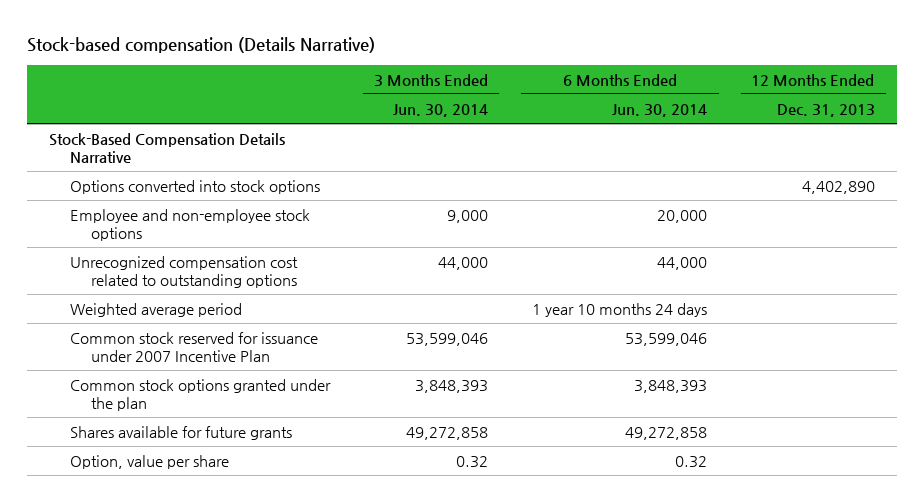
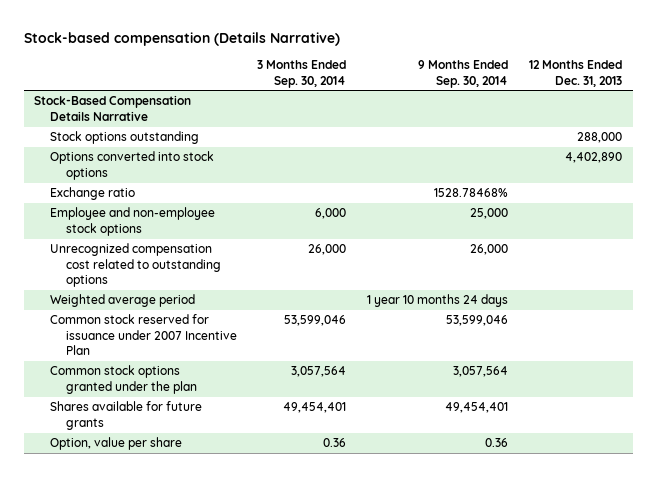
- | 3 Months Ended Jun. 30, 2014 | 6 Months Ended Jun. 30, 2014 | 12 Months Ended Dec. 31, 2013
+ | 3 Months Ended Sep. 30, 2014 | 9 Months Ended Sep. 30, 2014 | 12 Months Ended Dec. 31, 2013
+ Stock options outstanding | | | 288,000
+ Exchange ratio | | 1528.78468% |

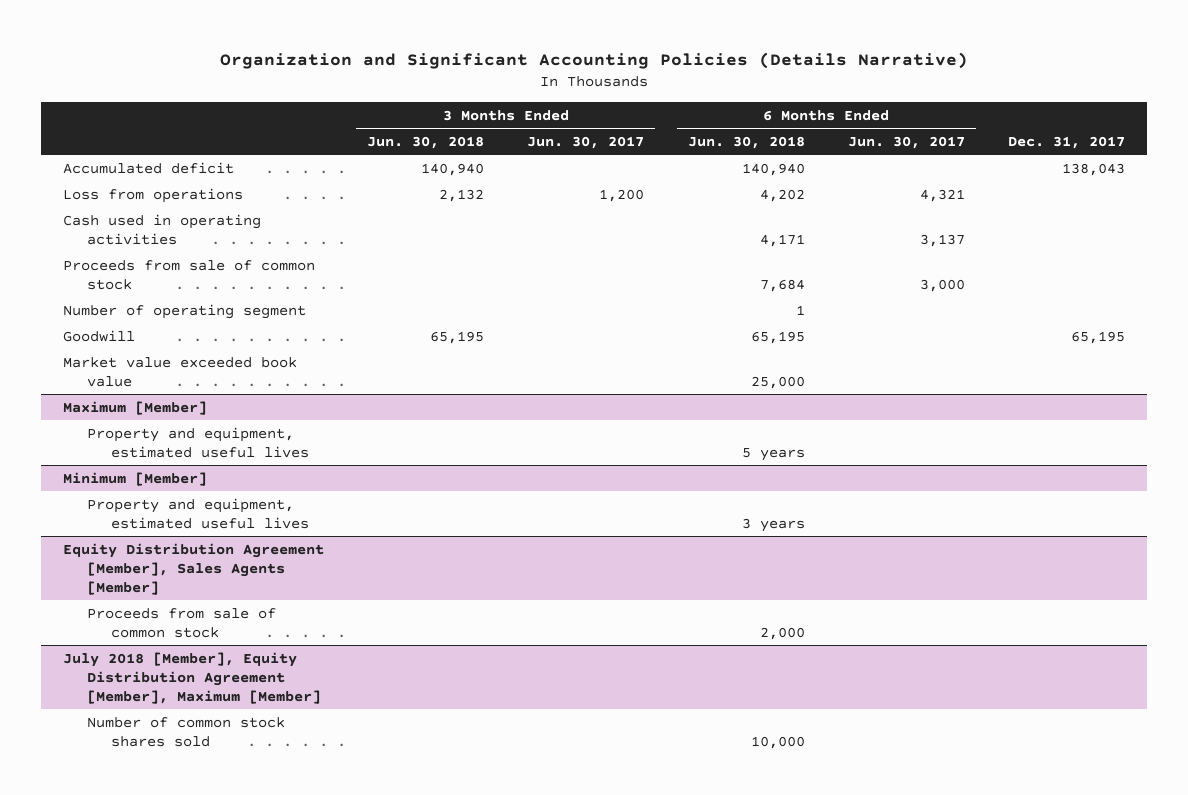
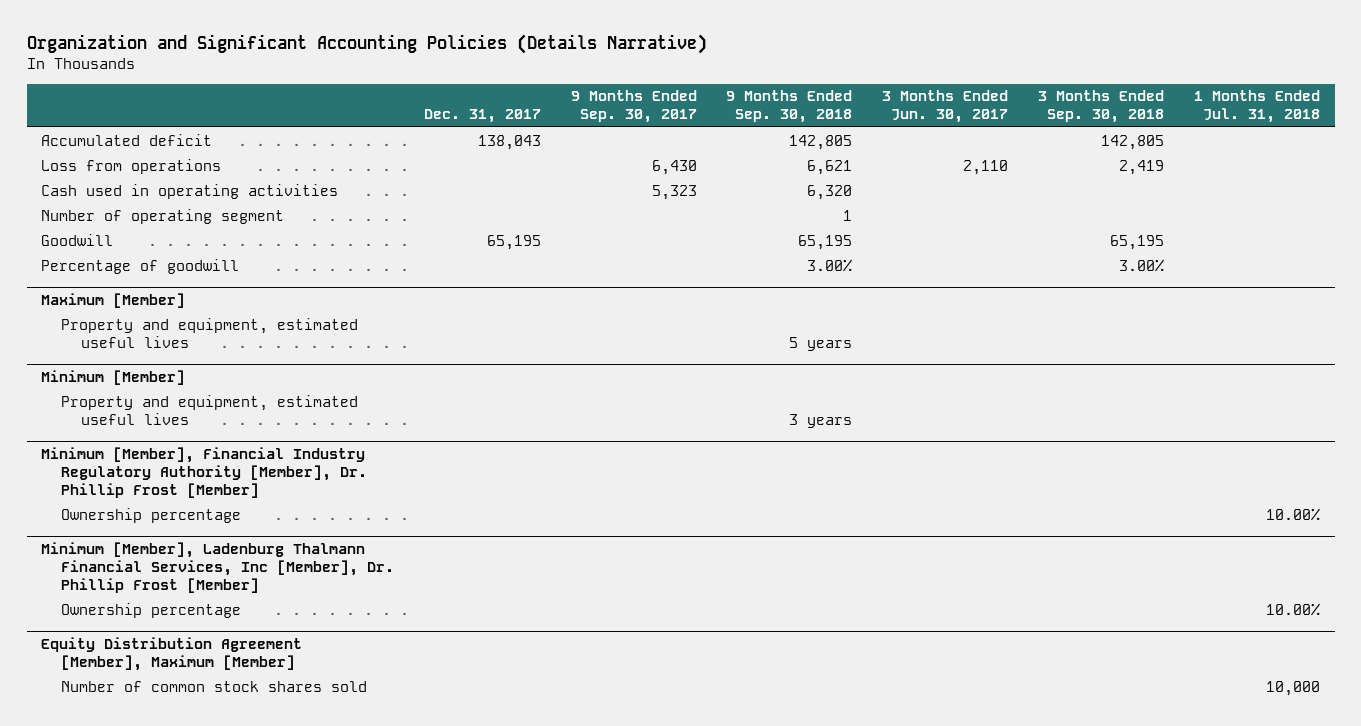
- | 3 Months Ended Jun. 30, 2018 | 3 Months Ended Jun. 30, 2017 | 6 Months Ended Jun. 30, 2018 | 6 Months Ended Jun. 30, 2017 | Dec. 31, 2017
+ | Dec. 31, 2017 | 9 Months Ended Sep. 30, 2017 | 9 Months Ended Sep. 30, 2018 | 3 Months Ended Jun. 30, 2017 | 3 Months Ended Sep. 30, 2018 | 1 Months Ended Jul. 31, 2018
- Loss from operations | 2,132 | 1,200 | 4,202 | 4,321 |
+ Loss from operations | | 6,430 | 6,621 | 2,110 | 2,419 |
- Proceeds from sale of common stock | | | 7,684 | 3,000 |
- Market value exceeded book value | | | 25,000 | |
+ Percentage of goodwill | | | 3.00% | | 3.00% |
- Equity Distribution Agreement [Member], Sales Agents [Member]
- Proceeds from sale of common stock | | | 2,000 | |
- July 2018 [Member], Equity Distribution Agreement [Member], Maximum [Member]
+ Minimum [Member], Financial Industry Regulatory Authority [Member], Dr. Phillip Frost [Member]
+ Ownership percentage | | | | | | 10.00%
+ Minimum [Member], Ladenburg Thalmann Financial Services, Inc [Member], Dr. Phillip Frost [Member]
+ Ownership percentage | | | | | | 10.00%
+ Equity Distribution Agreement [Member], Maximum [Member]

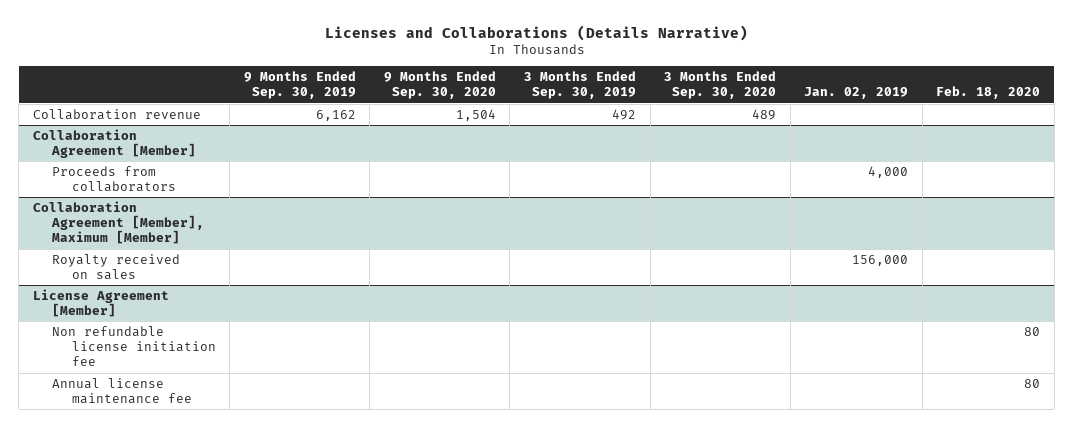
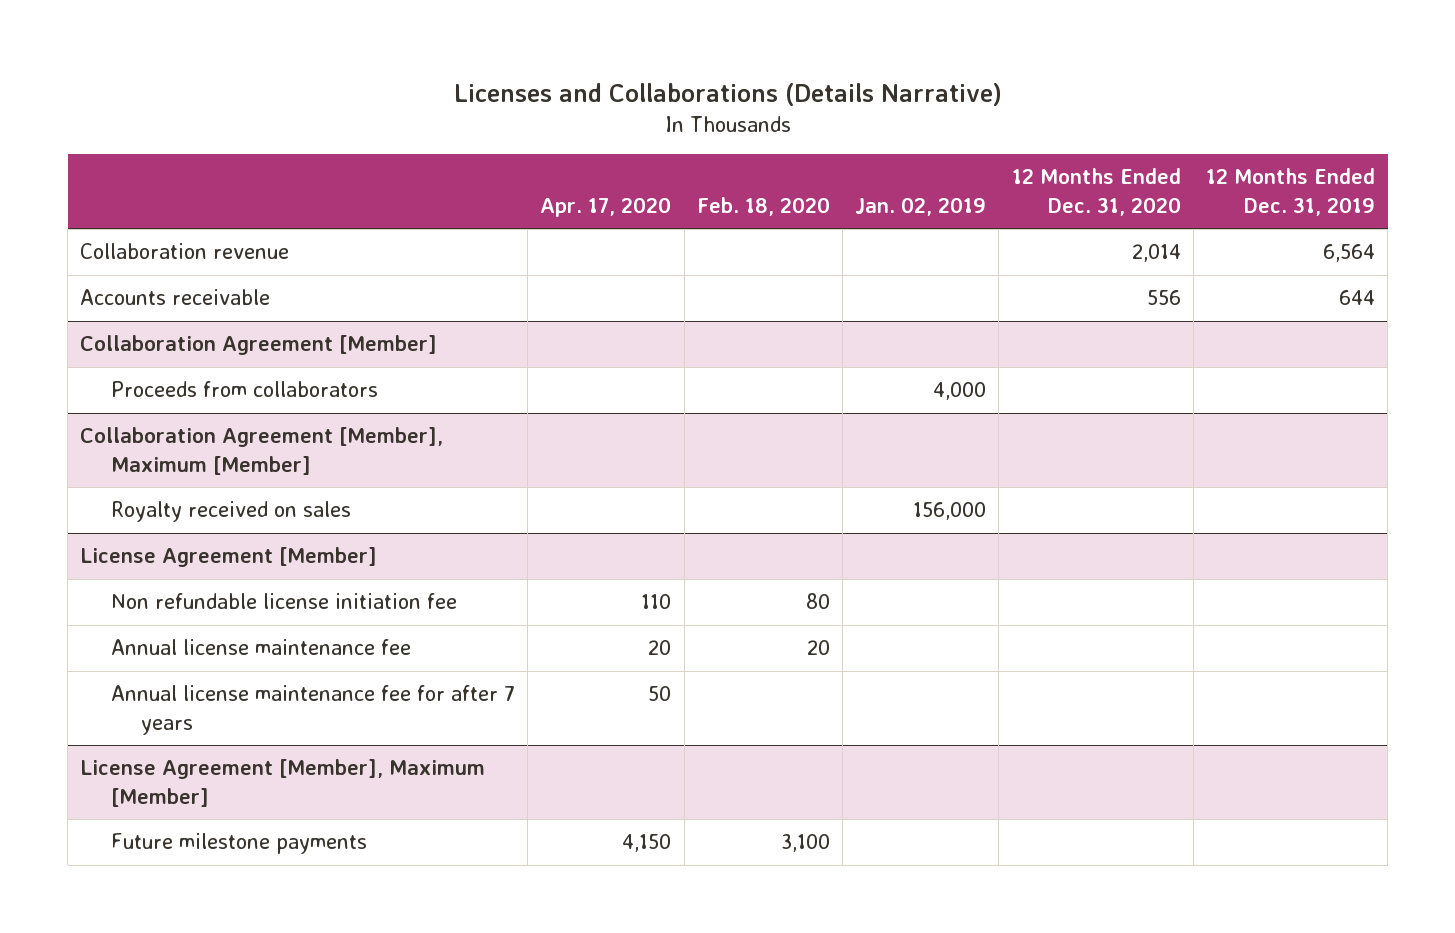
- | 9 Months Ended Sep. 30, 2019 | 9 Months Ended Sep. 30, 2020 | 3 Months Ended Sep. 30, 2019 | 3 Months Ended Sep. 30, 2020 | Jan. 02, 2019 | Feb. 18, 2020
+ | Apr. 17, 2020 | Feb. 18, 2020 | Jan. 02, 2019 | 12 Months Ended Dec. 31, 2020 | 12 Months Ended Dec. 31, 2019
+ Accounts receivable | | | | 556 | 644
@ License Agreement [Member]
- Annual license maintenance fee | | | | | | 80
+ Annual license maintenance fee | 20 | 20 | | |
+ Annual license maintenance fee for after 7 years | 50 | | | |
+ License Agreement [Member], Maximum [Member]
+ Future milestone payments | 4,150 | 3,100 | | |

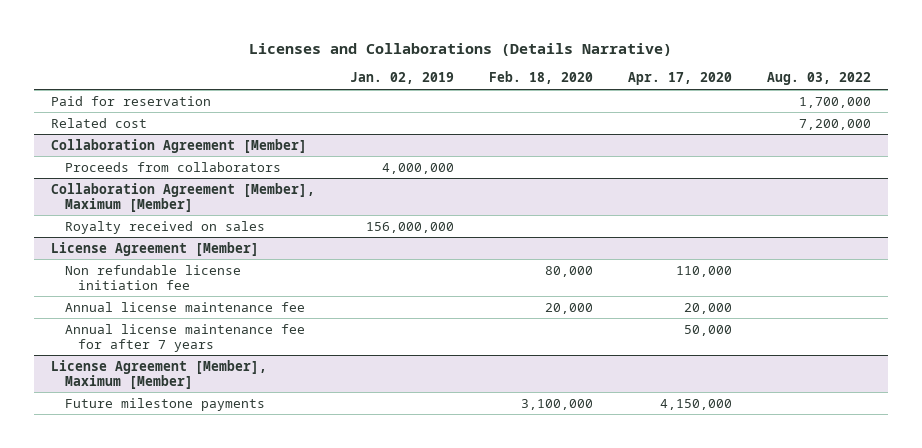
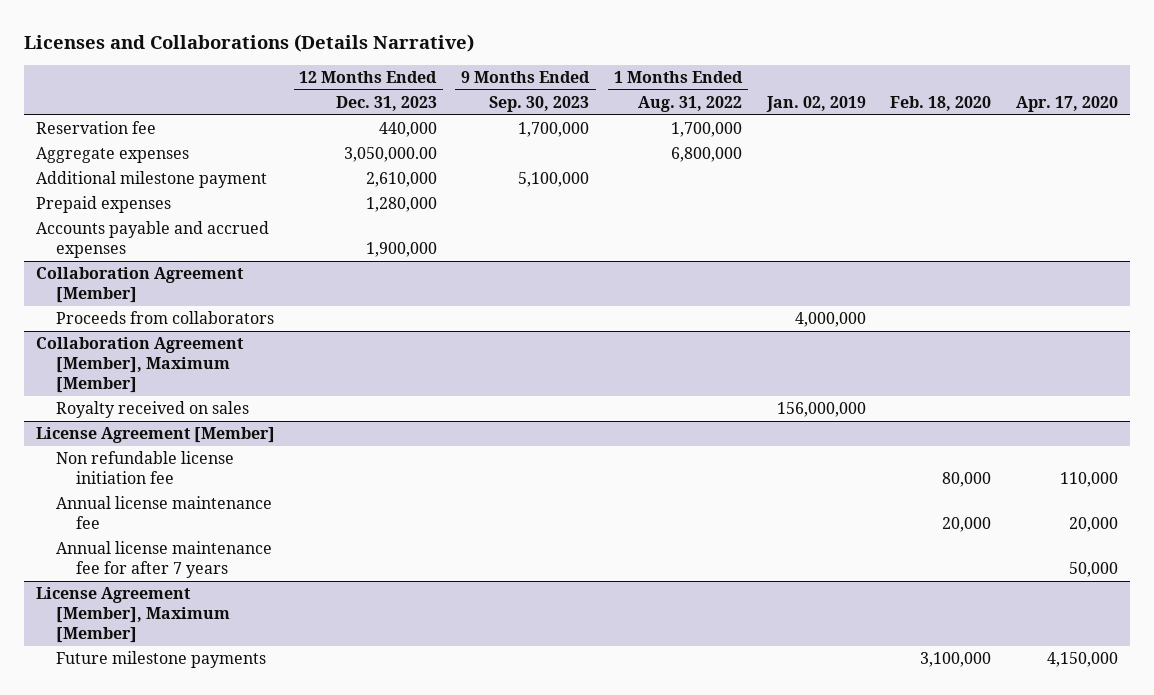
- | Jan. 02, 2019 | Feb. 18, 2020 | Apr. 17, 2020 | Aug. 03, 2022
+ | 12 Months Ended Dec. 31, 2023 | 9 Months Ended Sep. 30, 2023 | 1 Months Ended Aug. 31, 2022 | Jan. 02, 2019 | Feb. 18, 2020 | Apr. 17, 2020
- Paid for reservation | | | | 1,700,000
- Related cost | | | | 7,200,000
+ Reservation fee | 440,000 | 1,700,000 | 1,700,000 | | |
+ Aggregate expenses | 3,050,000.00 | | 6,800,000 | | |
+ Additional milestone payment | 2,610,000 | 5,100,000 | | | |
+ Prepaid expenses | 1,280,000 | | | | |
+ Accounts payable and accrued expenses | 1,900,000 | | | | |

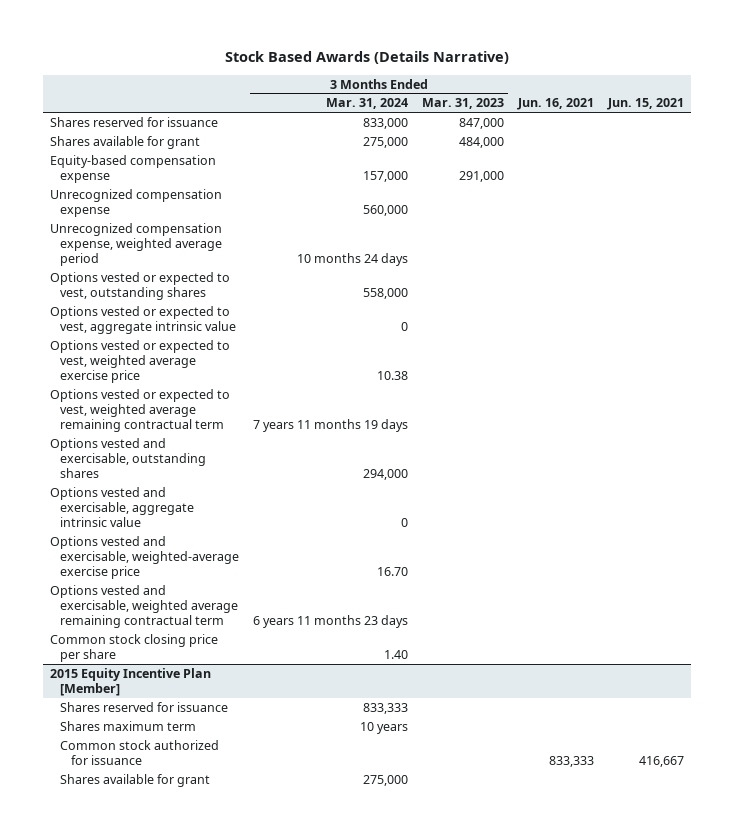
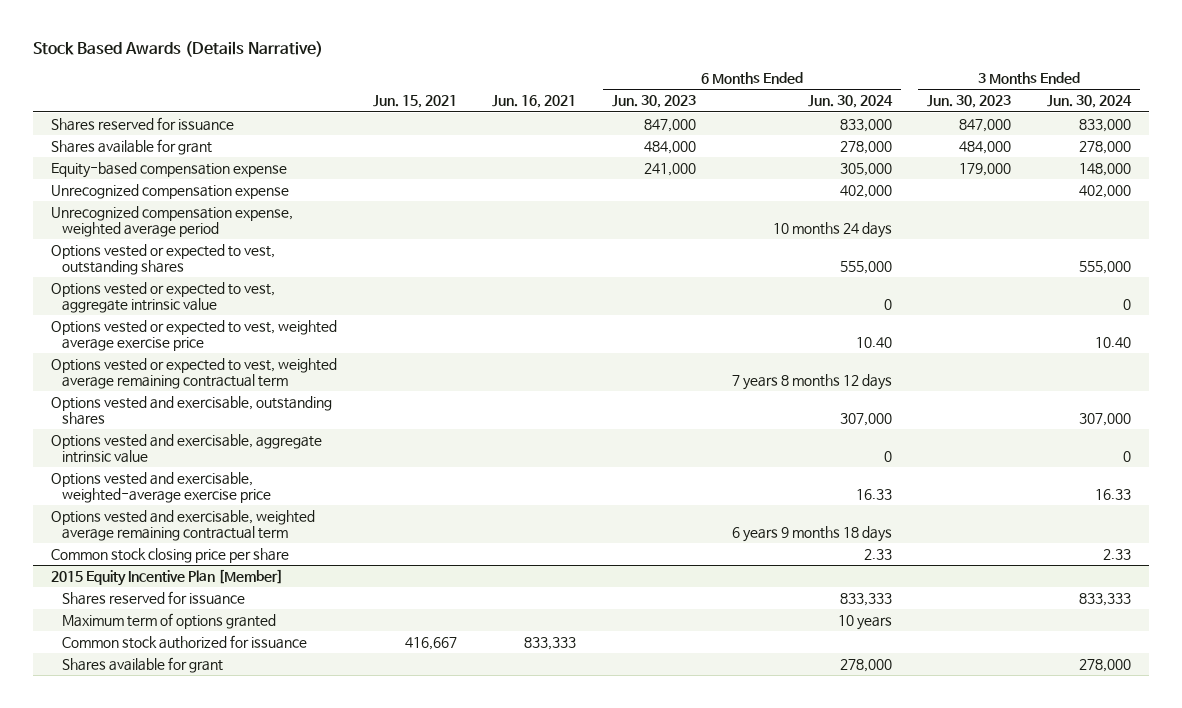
- | 3 Months Ended Mar. 31, 2024 | 3 Months Ended Mar. 31, 2023 | Jun. 16, 2021 | Jun. 15, 2021
+ | Jun. 15, 2021 | Jun. 16, 2021 | 6 Months Ended Jun. 30, 2023 | 6 Months Ended Jun. 30, 2024 | 3 Months Ended Jun. 30, 2023 | 3 Months Ended Jun. 30, 2024
@ 2015 Equity Incentive Plan [Member]
- Shares maximum term | 10 years | | |
+ Maximum term of options granted | | | | 10 years | |

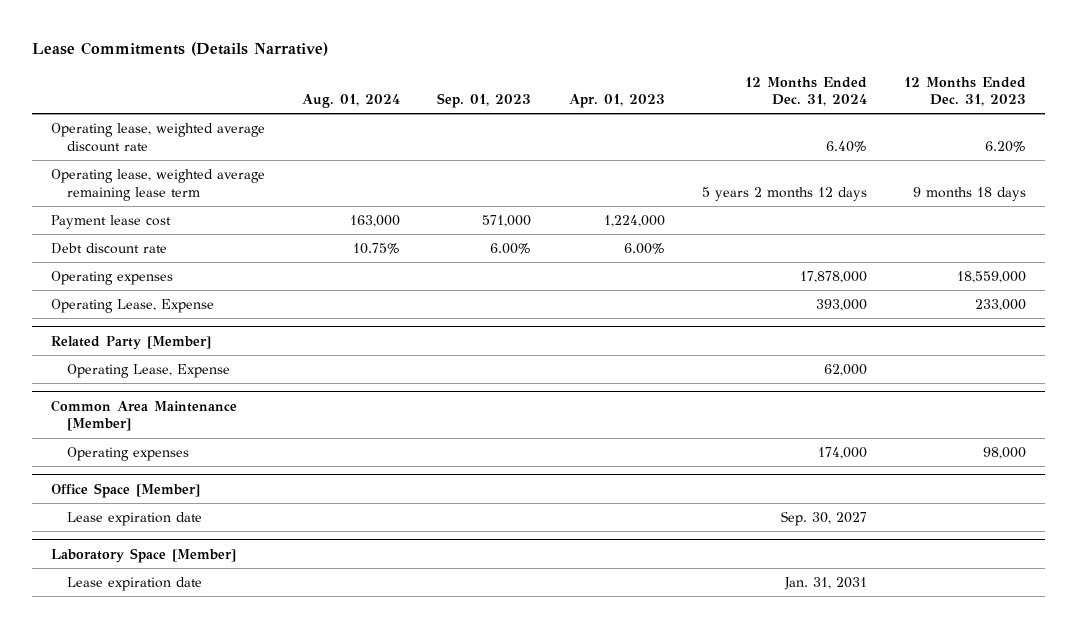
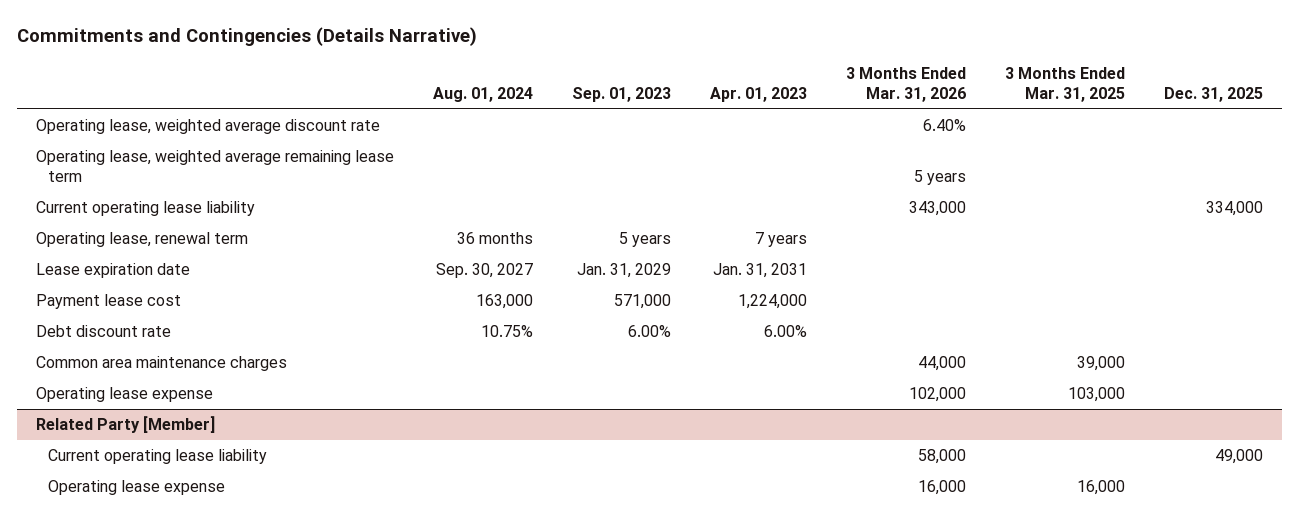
- Lease Commitments (Details Narrative)
+ Commitments and Contingencies (Details Narrative)
- | Aug. 01, 2024 | Sep. 01, 2023 | Apr. 01, 2023 | 12 Months Ended Dec. 31, 2024 | 12 Months Ended Dec. 31, 2023
+ | Aug. 01, 2024 | Sep. 01, 2023 | Apr. 01, 2023 | 3 Months Ended Mar. 31, 2026 | 3 Months Ended Mar. 31, 2025 | Dec. 31, 2025
+ Current operating lease liability | | | | 343,000 | | 334,000
+ Operating lease, renewal term | 36 months | 5 years | 7 years | | |
+ Lease expiration date | Sep. 30, 2027 | Jan. 31, 2029 | Jan. 31, 2031 | | |
- Operating expenses | | | | 17,878,000 | 18,559,000
- Operating Lease, Expense | | | | 393,000 | 233,000
+ Common area maintenance charges | | | | 44,000 | 39,000 |
+ Operating lease expense | | | | 102,000 | 103,000 |
@ Related Party [Member]
- Operating Lease, Expense | | | | 62,000 |
- Common Area Maintenance [Member]
- Operating expenses | | | | 174,000 | 98,000
- Office Space [Member]
- Lease expiration date | | | | Sep. 30, 2027 |
- Laboratory Space [Member]
- Lease expiration date | | | | Jan. 31, 2031 |
@ Related Party [Member]
+ Current operating lease liability | | | | 58,000 | | 49,000
+ Operating lease expense | | | | 16,000 | 16,000 |

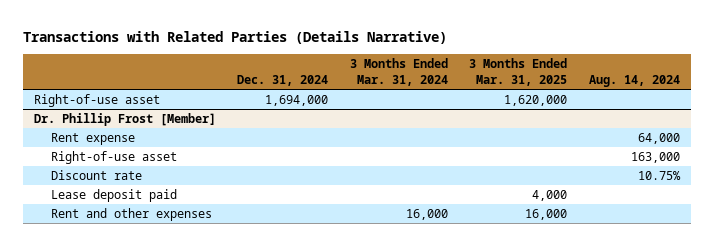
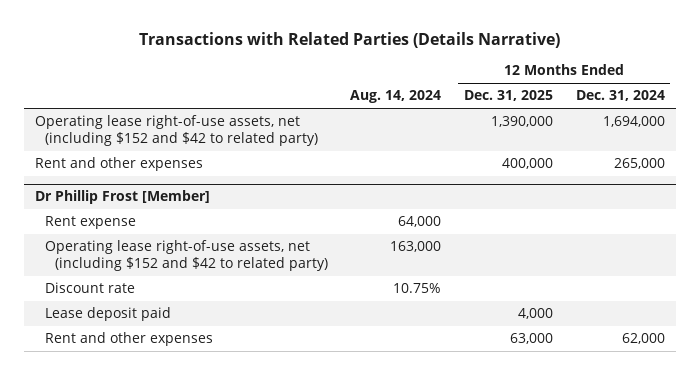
- | Dec. 31, 2024 | 3 Months Ended Mar. 31, 2024 | 3 Months Ended Mar. 31, 2025 | Aug. 14, 2024
+ | Aug. 14, 2024 | 12 Months Ended Dec. 31, 2025 | 12 Months Ended Dec. 31, 2024
- Right-of-use asset | 1,694,000 | | 1,620,000 |
- Dr. Phillip Frost [Member]
+ Operating lease right-of-use assets, net (including $152 and $42 to related party) | | 1,390,000 | 1,694,000
+ Rent and other expenses | | 400,000 | 265,000
+ Dr Phillip Frost [Member]
- Right-of-use asset | | | | 163,000
+ Operating lease right-of-use assets, net (including $152 and $42 to related party) | 163,000 | |

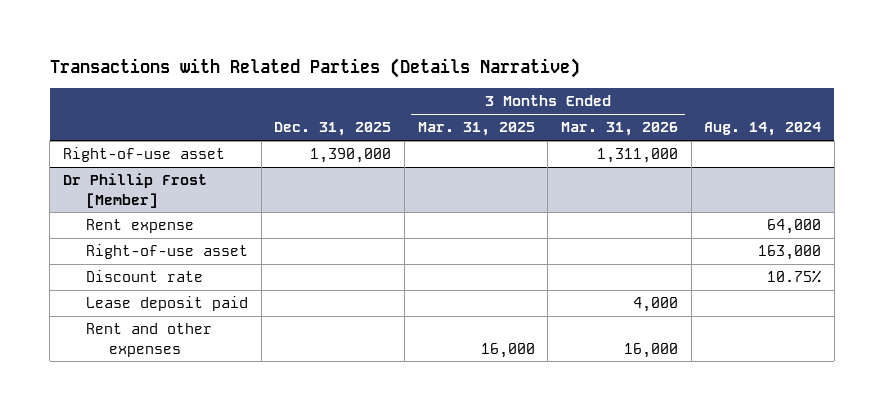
- | Aug. 14, 2024 | 12 Months Ended Dec. 31, 2025 | 12 Months Ended Dec. 31, 2024
+ | Dec. 31, 2025 | 3 Months Ended Mar. 31, 2025 | 3 Months Ended Mar. 31, 2026 | Aug. 14, 2024
- Operating lease right-of-use assets, net (including $152 and $42 to related party) | | 1,390,000 | 1,694,000
- Rent and other expenses | | 400,000 | 265,000
+ Right-of-use asset | 1,390,000 | | 1,311,000 |
@ Dr Phillip Frost [Member]
- Operating lease right-of-use assets, net (including $152 and $42 to related party) | 163,000 | |
+ Right-of-use asset | | | | 163,000

